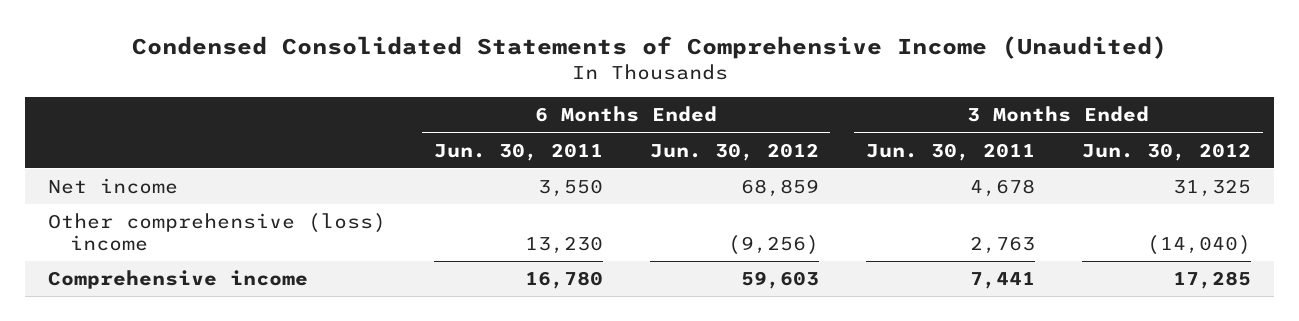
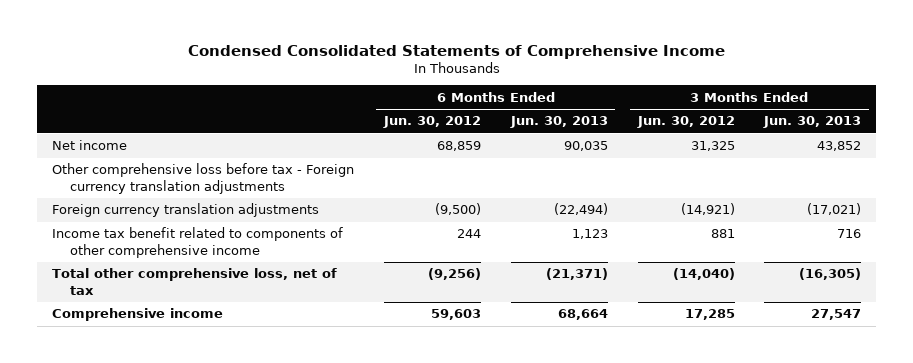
- Condensed Consolidated Statements of Comprehensive Income (Unaudited)
+ Condensed Consolidated Statements of Comprehensive Income
- | 6 Months Ended Jun. 30, 2011 | 6 Months Ended Jun. 30, 2012 | 3 Months Ended Jun. 30, 2011 | 3 Months Ended Jun. 30, 2012
+ | 6 Months Ended Jun. 30, 2012 | 6 Months Ended Jun. 30, 2013 | 3 Months Ended Jun. 30, 2012 | 3 Months Ended Jun. 30, 2013
- Other comprehensive (loss) income | 13,230 | (9,256) | 2,763 | (14,040)
+ Other comprehensive loss before tax - Foreign currency translation adjustments
+ Foreign currency translation adjustments | (9,500) | (22,494) | (14,921) | (17,021)
+ Income tax benefit related to components of other comprehensive income | 244 | 1,123 | 881 | 716
+ Total other comprehensive loss, net of tax | (9,256) | (21,371) | (14,040) | (16,305)

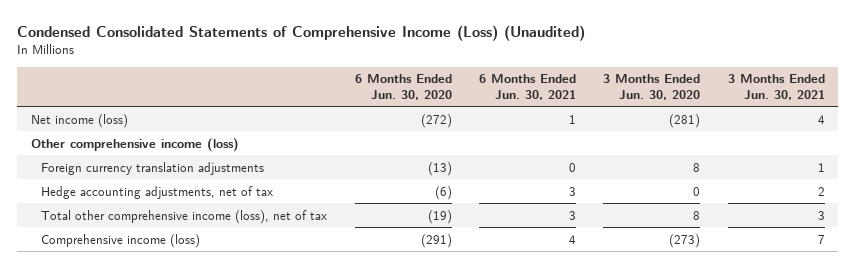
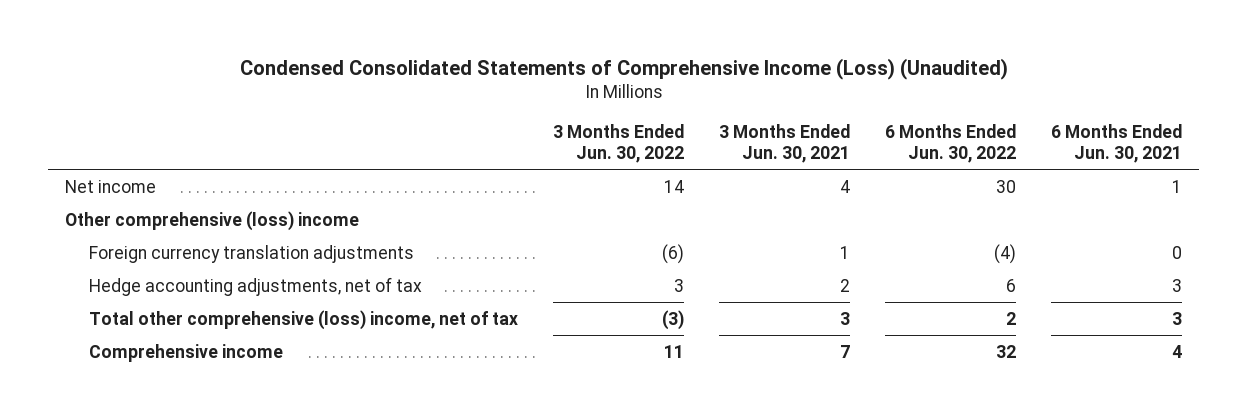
- | 6 Months Ended Jun. 30, 2020 | 6 Months Ended Jun. 30, 2021 | 3 Months Ended Jun. 30, 2020 | 3 Months Ended Jun. 30, 2021
+ | 3 Months Ended Jun. 30, 2022 | 3 Months Ended Jun. 30, 2021 | 6 Months Ended Jun. 30, 2022 | 6 Months Ended Jun. 30, 2021
- Net income (loss) | (272) | 1 | (281) | 4
- Other comprehensive income (loss)
+ Net income | 14 | 4 | 30 | 1
+ Other comprehensive (loss) income
- Total other comprehensive income (loss), net of tax | (19) | 3 | 8 | 3
- Comprehensive income (loss) | (291) | 4 | (273) | 7
+ Total other comprehensive (loss) income, net of tax | (3) | 3 | 2 | 3
+ Comprehensive income | 11 | 7 | 32 | 4

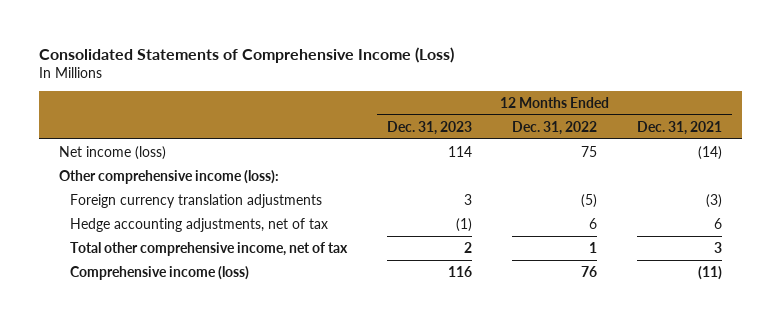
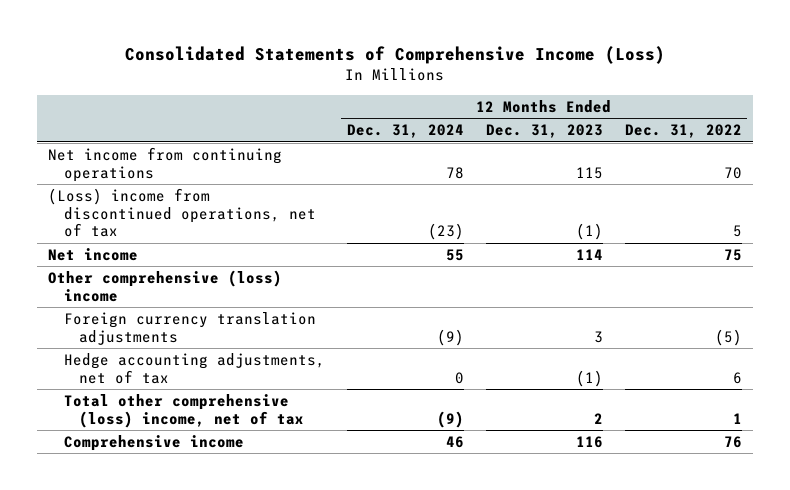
- | 12 Months Ended Dec. 31, 2023 | 12 Months Ended Dec. 31, 2022 | 12 Months Ended Dec. 31, 2021
+ | 12 Months Ended Dec. 31, 2024 | 12 Months Ended Dec. 31, 2023 | 12 Months Ended Dec. 31, 2022
- Net income (loss) | 114 | 75 | (14)
- Other comprehensive income (loss):
+ Net income from continuing operations | 78 | 115 | 70
+ (Loss) income from discontinued operations, net of tax | (23) | (1) | 5
+ Net income | 55 | 114 | 75
+ Other comprehensive (loss) income
- Total other comprehensive income, net of tax | 2 | 1 | 3
- Comprehensive income (loss) | 116 | 76 | (11)
+ Total other comprehensive (loss) income, net of tax | (9) | 2 | 1
+ Comprehensive income | 46 | 116 | 76

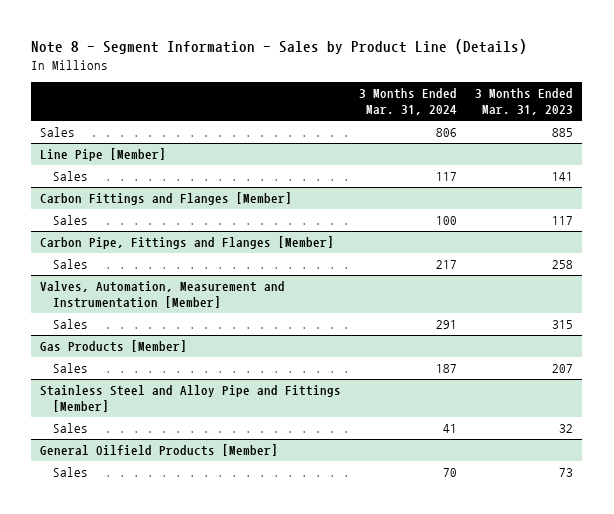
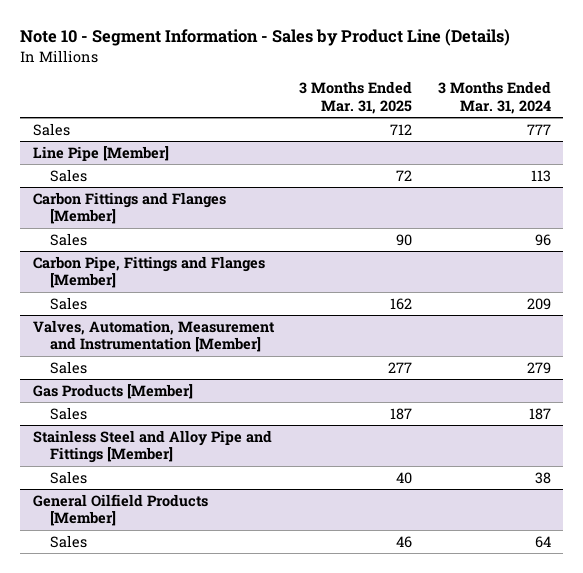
- Note 8 - Segment Information - Sales by Product Line (Details)
+ Note 10 - Segment Information - Sales by Product Line (Details)
- | 3 Months Ended Mar. 31, 2024 | 3 Months Ended Mar. 31, 2023
+ | 3 Months Ended Mar. 31, 2025 | 3 Months Ended Mar. 31, 2024
- Sales | 806 | 885
+ Sales | 712 | 777
@ Line Pipe [Member]
- Sales | 117 | 141
+ Sales | 72 | 113
@ Carbon Fittings and Flanges [Member]
- Sales | 100 | 117
+ Sales | 90 | 96
@ Carbon Pipe, Fittings and Flanges [Member]
- Sales | 217 | 258
+ Sales | 162 | 209
@ Valves, Automation, Measurement and Instrumentation [Member]
- Sales | 291 | 315
+ Sales | 277 | 279
@ Stainless Steel and Alloy Pipe and Fittings [Member]
- Sales | 41 | 32
+ Sales | 40 | 38
@ General Oilfield Products [Member]
- Sales | 70 | 73
+ Sales | 46 | 64

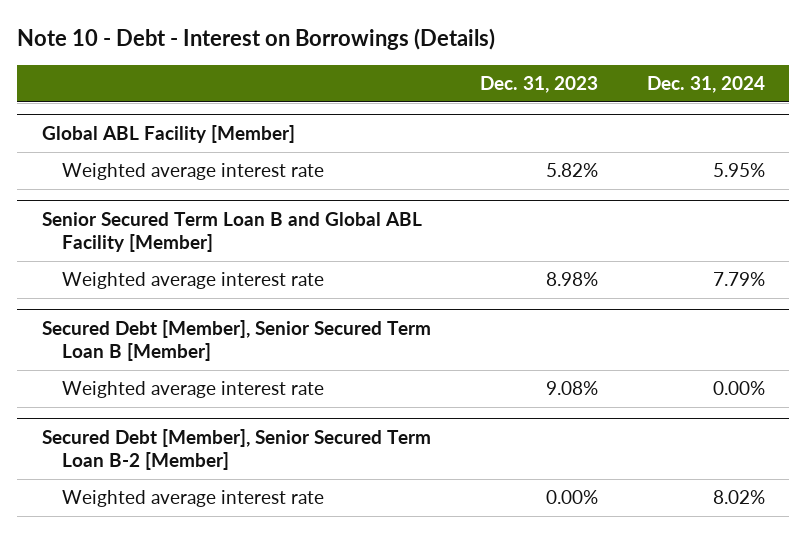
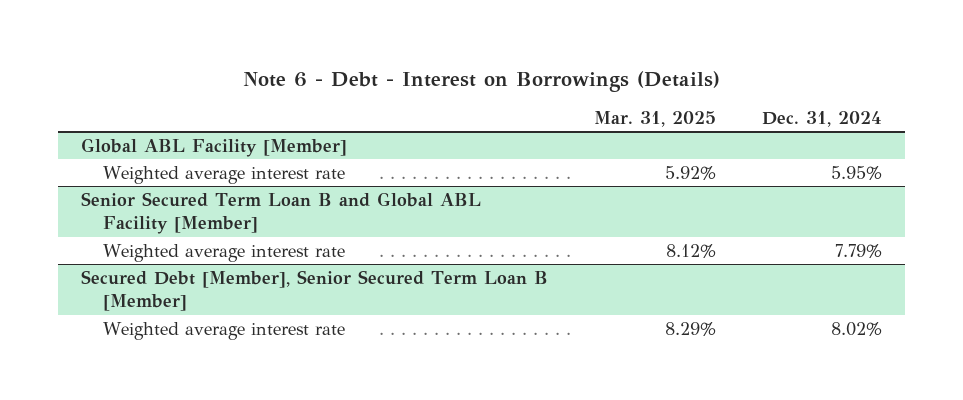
- Note 10 - Debt - Interest on Borrowings (Details)
+ Note 6 - Debt - Interest on Borrowings (Details)
- | Dec. 31, 2023 | Dec. 31, 2024
+ | Mar. 31, 2025 | Dec. 31, 2024
@ Secured Debt [Member], Senior Secured Term Loan B [Member]
- Weighted average interest rate | 9.08% | 0.00%
- Secured Debt [Member], Senior Secured Term Loan B-2 [Member]

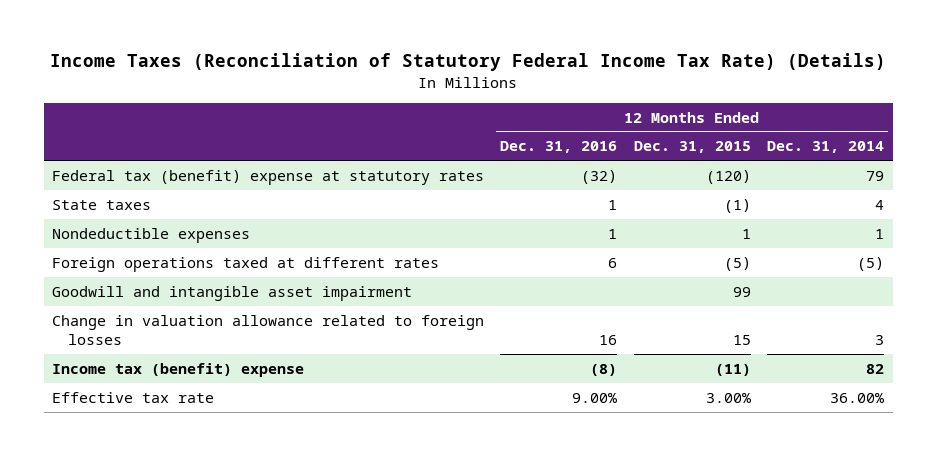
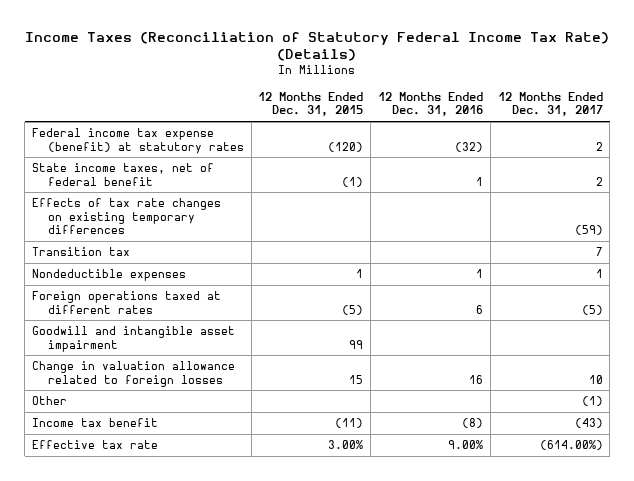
- | 12 Months Ended Dec. 31, 2016 | 12 Months Ended Dec. 31, 2015 | 12 Months Ended Dec. 31, 2014
+ | 12 Months Ended Dec. 31, 2015 | 12 Months Ended Dec. 31, 2016 | 12 Months Ended Dec. 31, 2017
- Federal tax (benefit) expense at statutory rates | (32) | (120) | 79
- State taxes | 1 | (1) | 4
+ Federal income tax expense (benefit) at statutory rates | (120) | (32) | 2
+ State income taxes, net of federal benefit | (1) | 1 | 2
+ Effects of tax rate changes on existing temporary differences | | | (59)
+ Transition tax | | | 7
- Income tax (benefit) expense | (8) | (11) | 82
+ Other | | | (1)
+ Income tax benefit | (11) | (8) | (43)

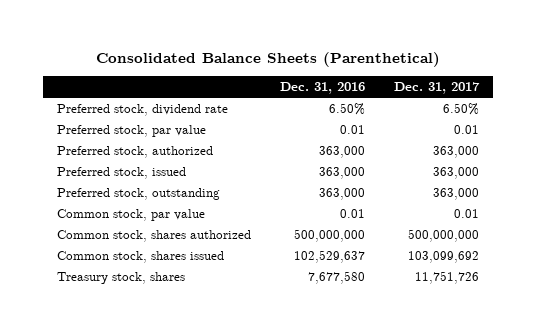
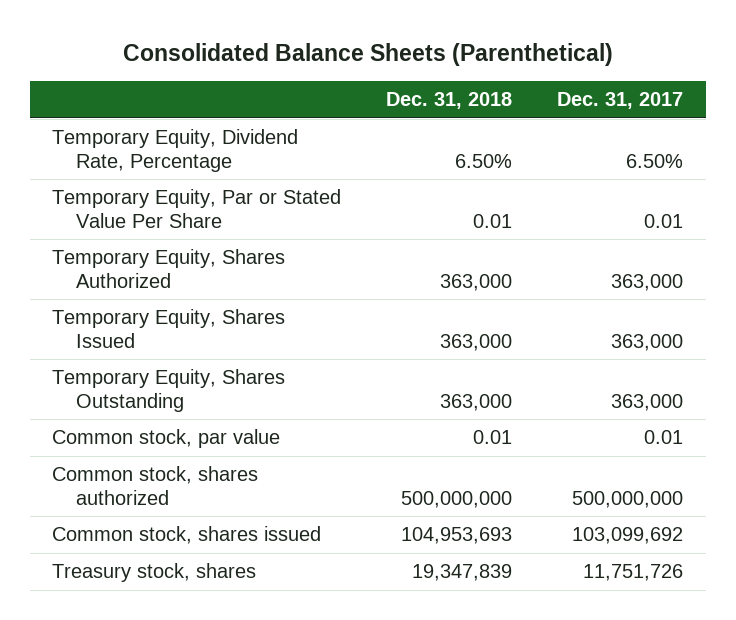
- | Dec. 31, 2016 | Dec. 31, 2017
+ | Dec. 31, 2018 | Dec. 31, 2017
- Preferred stock, dividend rate | 6.50% | 6.50%
- Preferred stock, par value | 0.01 | 0.01
- Preferred stock, authorized | 363,000 | 363,000
- Preferred stock, issued | 363,000 | 363,000
- Preferred stock, outstanding | 363,000 | 363,000
+ Temporary Equity, Dividend Rate, Percentage | 6.50% | 6.50%
+ Temporary Equity, Par or Stated Value Per Share | 0.01 | 0.01
+ Temporary Equity, Shares Authorized | 363,000 | 363,000
+ Temporary Equity, Shares Issued | 363,000 | 363,000
+ Temporary Equity, Shares Outstanding | 363,000 | 363,000

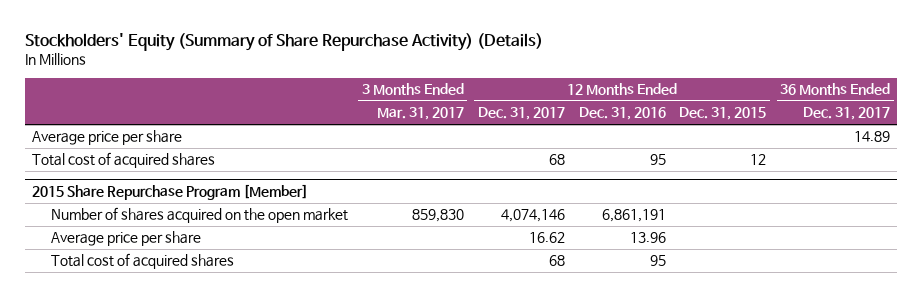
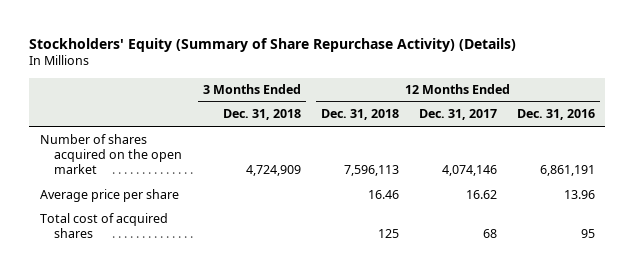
- | 3 Months Ended Mar. 31, 2017 | 12 Months Ended Dec. 31, 2017 | 12 Months Ended Dec. 31, 2016 | 12 Months Ended Dec. 31, 2015 | 36 Months Ended Dec. 31, 2017
+ | 3 Months Ended Dec. 31, 2018 | 12 Months Ended Dec. 31, 2018 | 12 Months Ended Dec. 31, 2017 | 12 Months Ended Dec. 31, 2016
- Average price per share | | | | | 14.89
- Total cost of acquired shares | | 68 | 95 | 12 |
- 2015 Share Repurchase Program [Member]

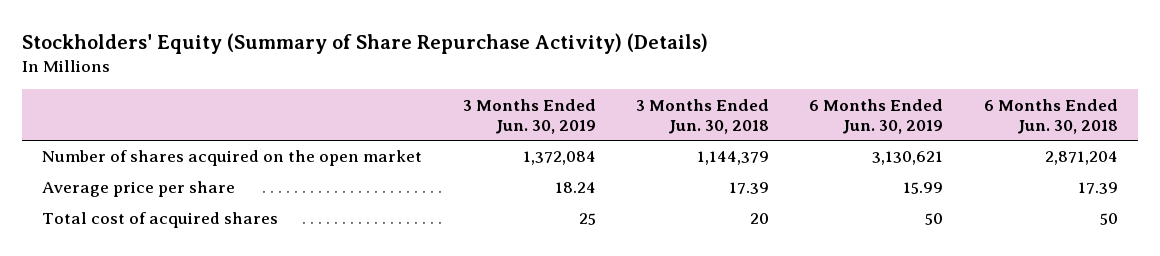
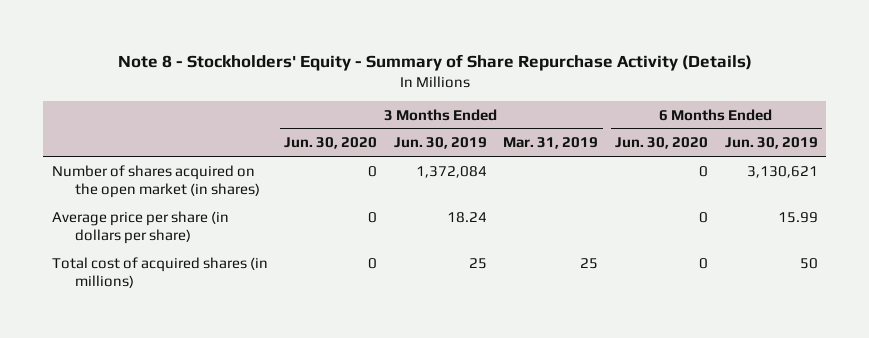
- Stockholders' Equity (Summary of Share Repurchase Activity) (Details)
+ Note 8 - Stockholders' Equity - Summary of Share Repurchase Activity (Details)
- | 3 Months Ended Jun. 30, 2019 | 3 Months Ended Jun. 30, 2018 | 6 Months Ended Jun. 30, 2019 | 6 Months Ended Jun. 30, 2018
+ | 3 Months Ended Jun. 30, 2020 | 3 Months Ended Jun. 30, 2019 | 3 Months Ended Mar. 31, 2019 | 6 Months Ended Jun. 30, 2020 | 6 Months Ended Jun. 30, 2019
- Number of shares acquired on the open market | 1,372,084 | 1,144,379 | 3,130,621 | 2,871,204
- Average price per share | 18.24 | 17.39 | 15.99 | 17.39
- Total cost of acquired shares | 25 | 20 | 50 | 50
+ Number of shares acquired on the open market (in shares) | 0 | 1,372,084 | | 0 | 3,130,621
+ Average price per share (in dollars per share) | 0 | 18.24 | | 0 | 15.99
+ Total cost of acquired shares (in millions) | 0 | 25 | 25 | 0 | 50

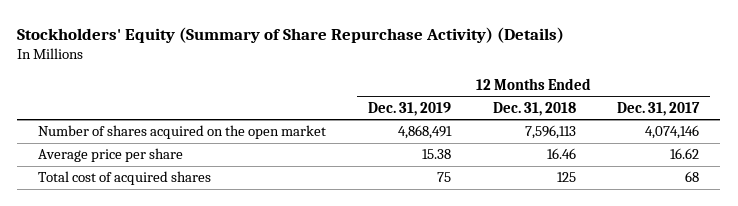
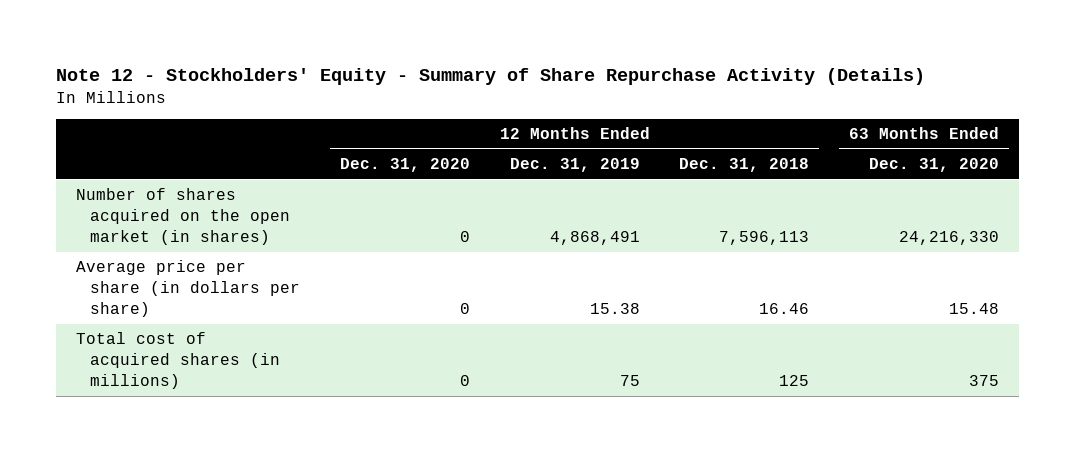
- Stockholders' Equity (Summary of Share Repurchase Activity) (Details)
+ Note 12 - Stockholders' Equity - Summary of Share Repurchase Activity (Details)
- | 12 Months Ended Dec. 31, 2019 | 12 Months Ended Dec. 31, 2018 | 12 Months Ended Dec. 31, 2017
+ | 12 Months Ended Dec. 31, 2020 | 12 Months Ended Dec. 31, 2019 | 12 Months Ended Dec. 31, 2018 | 63 Months Ended Dec. 31, 2020
- Number of shares acquired on the open market | 4,868,491 | 7,596,113 | 4,074,146
- Average price per share | 15.38 | 16.46 | 16.62
- Total cost of acquired shares | 75 | 125 | 68
+ Number of shares acquired on the open market (in shares) | 0 | 4,868,491 | 7,596,113 | 24,216,330
+ Average price per share (in dollars per share) | 0 | 15.38 | 16.46 | 15.48
+ Total cost of acquired shares (in millions) | 0 | 75 | 125 | 375

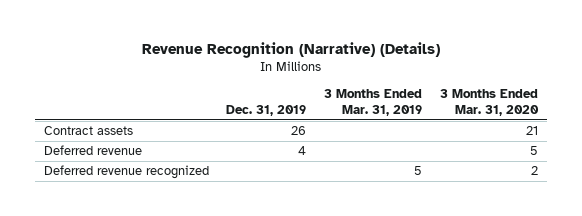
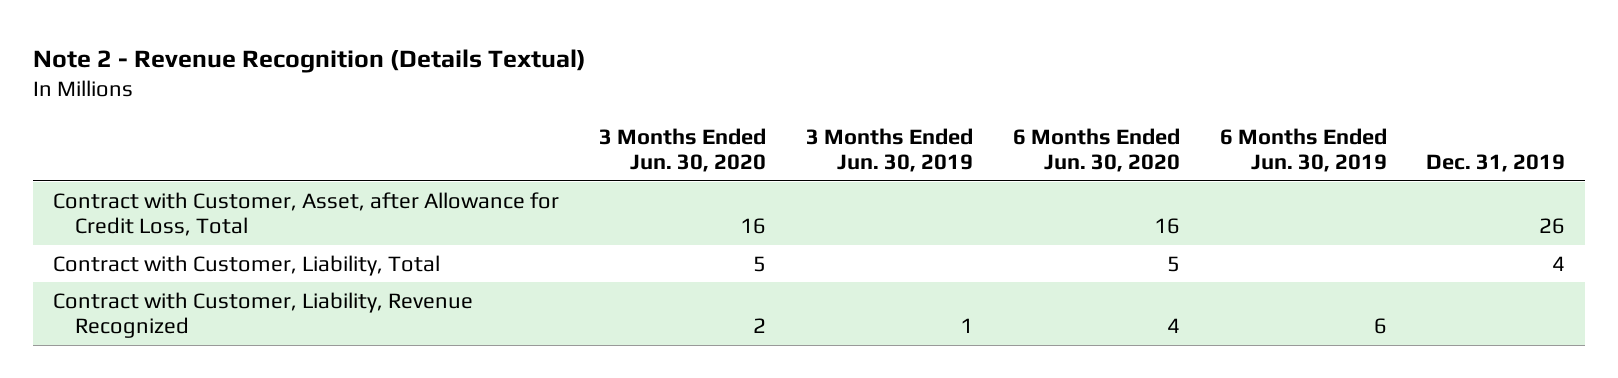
- Revenue Recognition (Narrative) (Details)
+ Note 2 - Revenue Recognition (Details Textual)
- | Dec. 31, 2019 | 3 Months Ended Mar. 31, 2019 | 3 Months Ended Mar. 31, 2020
+ | 3 Months Ended Jun. 30, 2020 | 3 Months Ended Jun. 30, 2019 | 6 Months Ended Jun. 30, 2020 | 6 Months Ended Jun. 30, 2019 | Dec. 31, 2019
- Contract assets | 26 | | 21
- Deferred revenue | 4 | | 5
- Deferred revenue recognized | | 5 | 2
+ Contract with Customer, Asset, after Allowance for Credit Loss, Total | 16 | | 16 | | 26
+ Contract with Customer, Liability, Total | 5 | | 5 | | 4
+ Contract with Customer, Liability, Revenue Recognized | 2 | 1 | 4 | 6 |

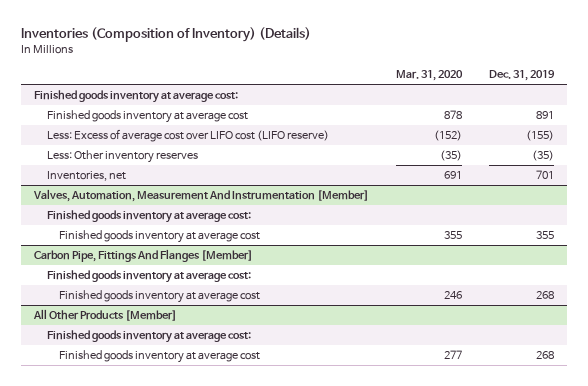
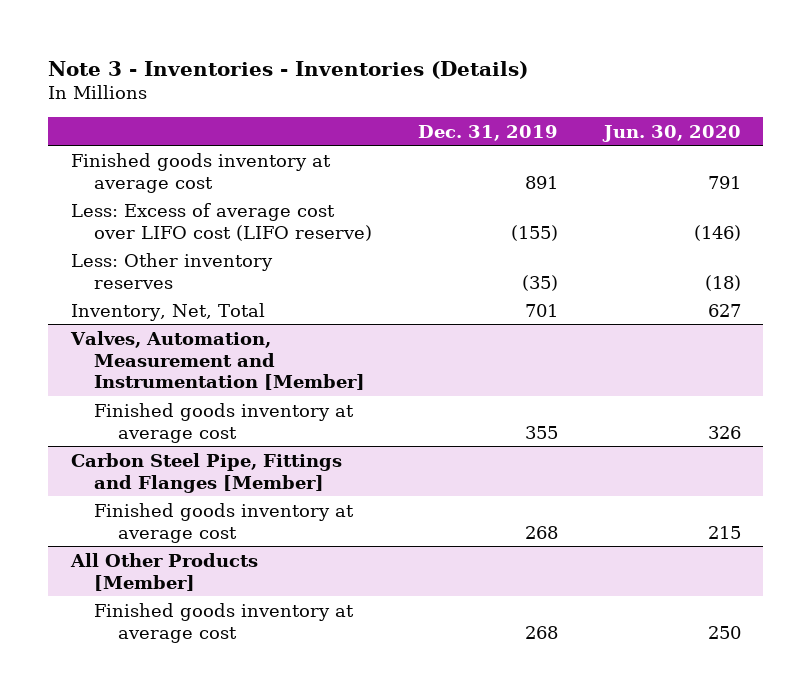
- Inventories (Composition of Inventory) (Details)
+ Note 3 - Inventories - Inventories (Details)
- | Mar. 31, 2020 | Dec. 31, 2019
+ | Dec. 31, 2019 | Jun. 30, 2020
- Finished goods inventory at average cost:
- Inventories, net | 691 | 701
- Valves, Automation, Measurement And Instrumentation [Member]
- Finished goods inventory at average cost:
+ Inventory, Net, Total | 701 | 627
+ Valves, Automation, Measurement and Instrumentation [Member]
- Carbon Pipe, Fittings And Flanges [Member]
- Finished goods inventory at average cost:
+ Carbon Steel Pipe, Fittings and Flanges [Member]
@ All Other Products [Member]
- Finished goods inventory at average cost:

